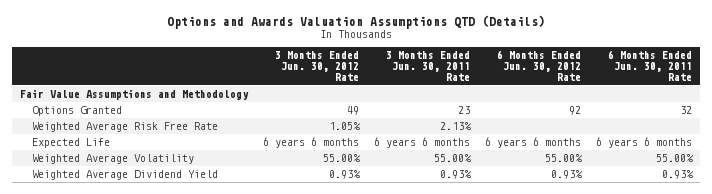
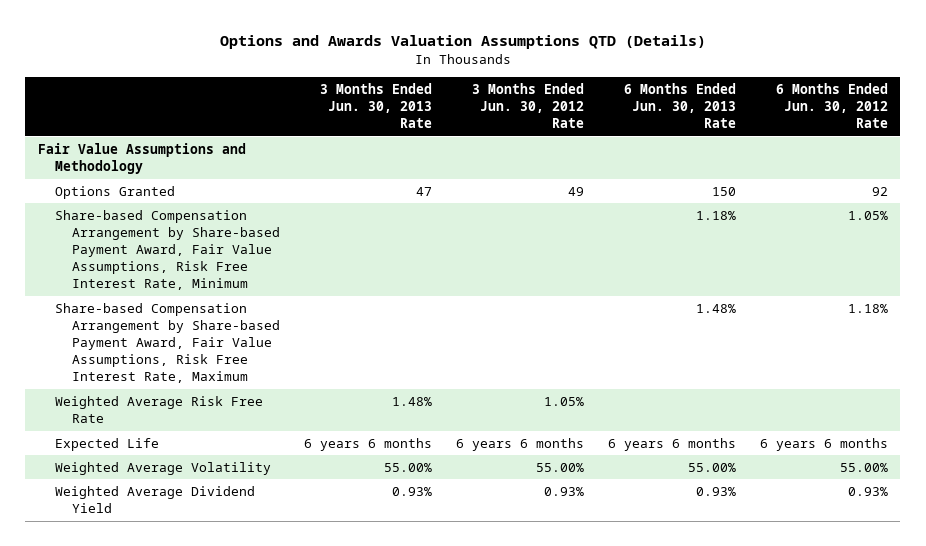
- | 3 Months Ended Jun. 30, 2012 Rate | 3 Months Ended Jun. 30, 2011 Rate | 6 Months Ended Jun. 30, 2012 Rate | 6 Months Ended Jun. 30, 2011 Rate
+ | 3 Months Ended Jun. 30, 2013 Rate | 3 Months Ended Jun. 30, 2012 Rate | 6 Months Ended Jun. 30, 2013 Rate | 6 Months Ended Jun. 30, 2012 Rate
+ Share-based Compensation Arrangement by Share-based Payment Award, Fair Value Assumptions, Risk Free Interest Rate, Minimum | | | 1.18% | 1.05%
+ Share-based Compensation Arrangement by Share-based Payment Award, Fair Value Assumptions, Risk Free Interest Rate, Maximum | | | 1.48% | 1.18%

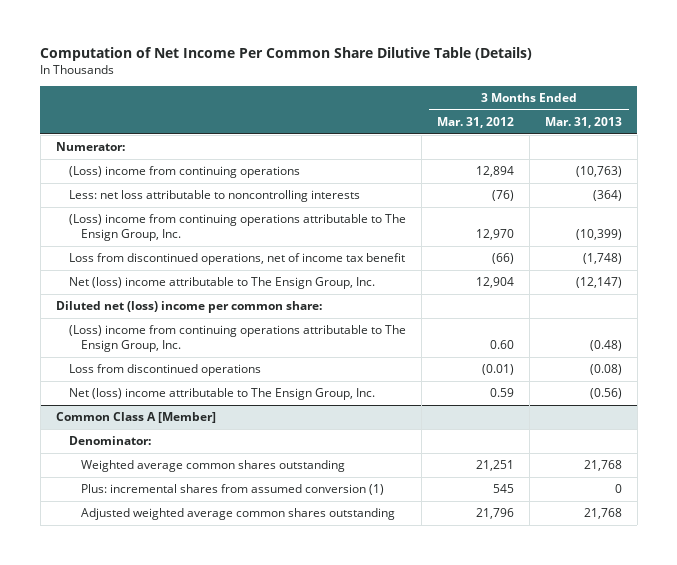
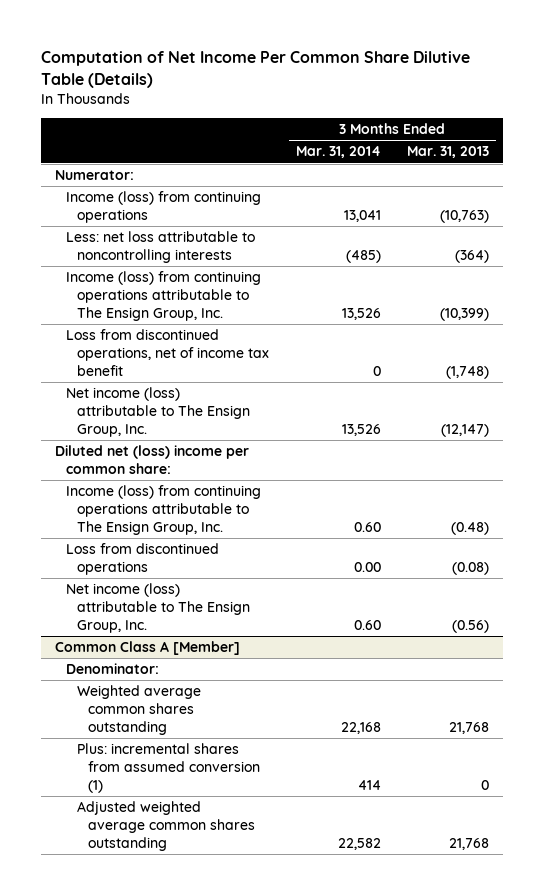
- | 3 Months Ended Mar. 31, 2012 | 3 Months Ended Mar. 31, 2013
+ | 3 Months Ended Mar. 31, 2014 | 3 Months Ended Mar. 31, 2013
- (Loss) income from continuing operations | 12,894 | (10,763)
+ Income (loss) from continuing operations | 13,041 | (10,763)
- (Loss) income from continuing operations attributable to The Ensign Group, Inc. | 12,970 | (10,399)
+ Income (loss) from continuing operations attributable to The Ensign Group, Inc. | 13,526 | (10,399)
- Net (loss) income attributable to The Ensign Group, Inc. | 12,904 | (12,147)
+ Net income (loss) attributable to The Ensign Group, Inc. | 13,526 | (12,147)
- (Loss) income from continuing operations attributable to The Ensign Group, Inc. | 0.60 | (0.48)
+ Income (loss) from continuing operations attributable to The Ensign Group, Inc. | 0.60 | (0.48)
- Net (loss) income attributable to The Ensign Group, Inc. | 0.59 | (0.56)
+ Net income (loss) attributable to The Ensign Group, Inc. | 0.60 | (0.56)

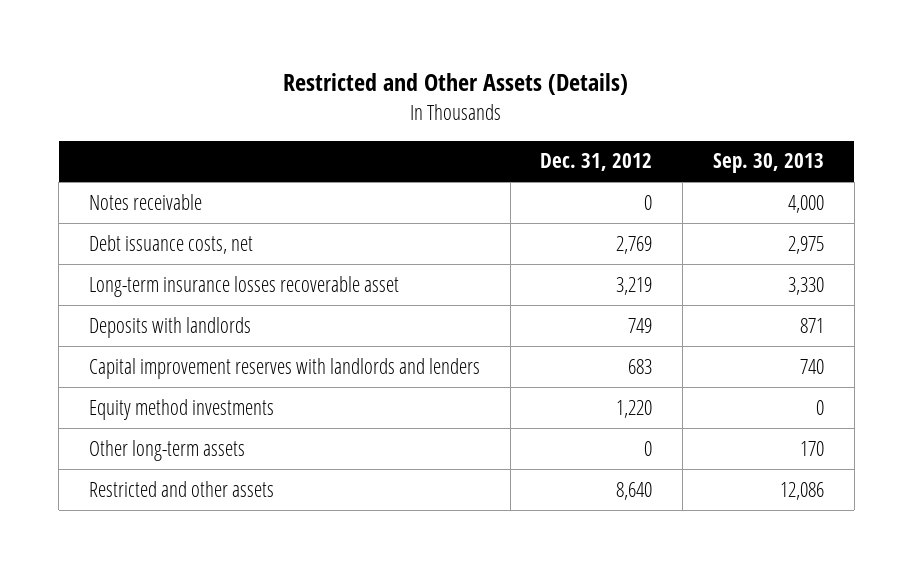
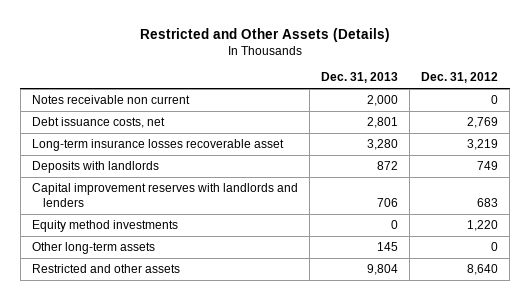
- | Dec. 31, 2012 | Sep. 30, 2013
+ | Dec. 31, 2013 | Dec. 31, 2012
- Notes receivable | 0 | 4,000
+ Notes receivable non current | 2,000 | 0

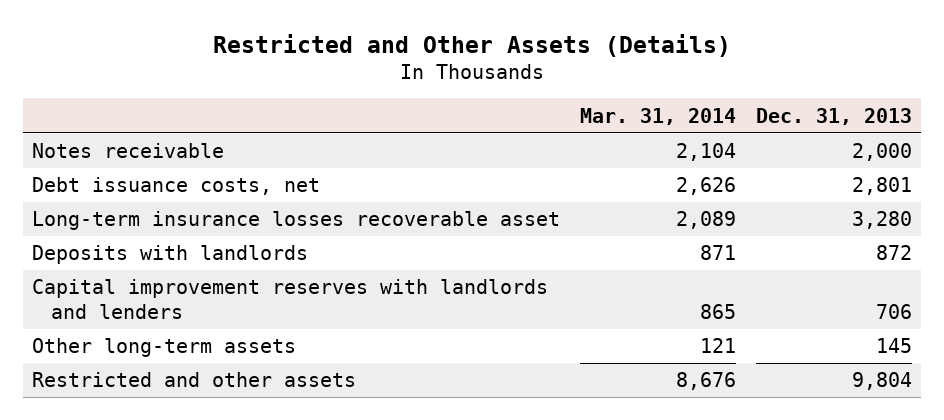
- | Dec. 31, 2013 | Dec. 31, 2012
+ | Mar. 31, 2014 | Dec. 31, 2013
- Notes receivable non current | 2,000 | 0
+ Notes receivable | 2,104 | 2,000
- Equity method investments | 0 | 1,220

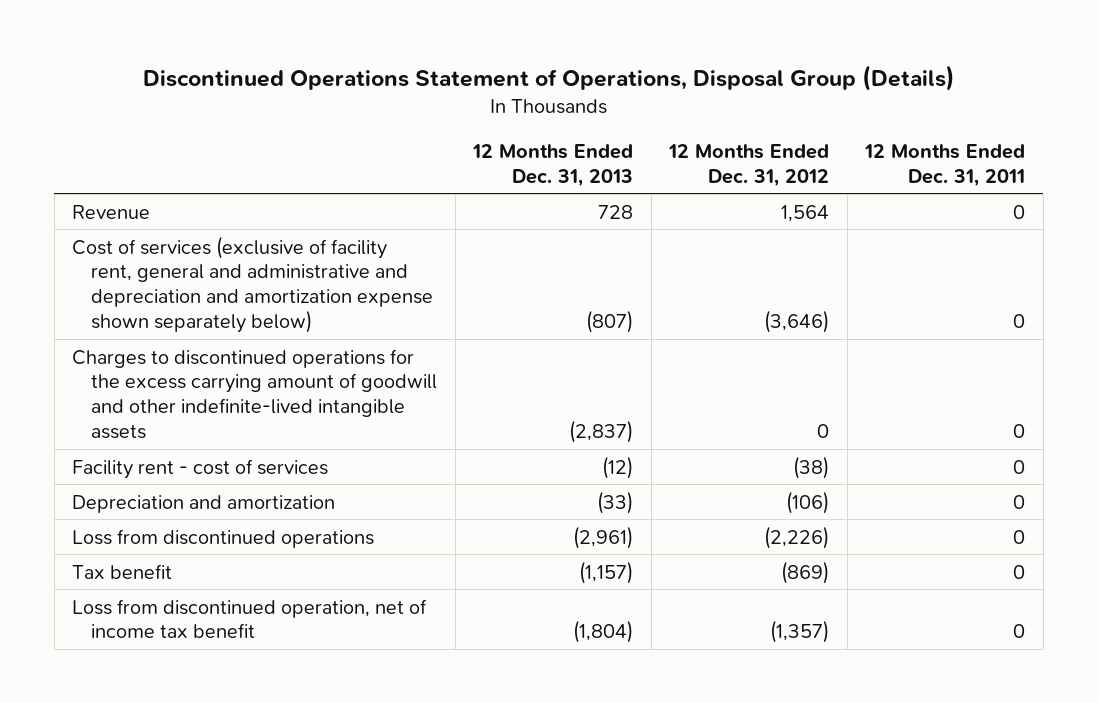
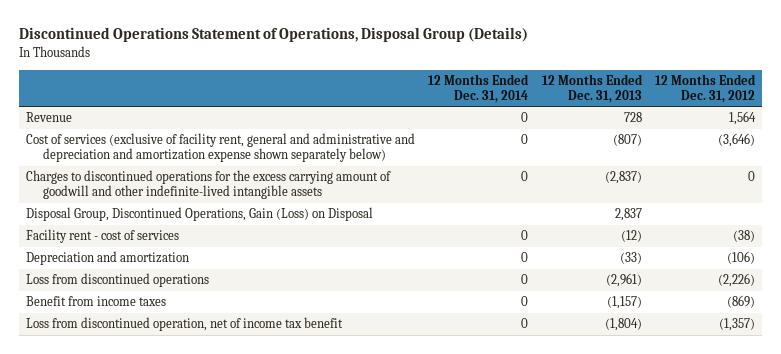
- | 12 Months Ended Dec. 31, 2013 | 12 Months Ended Dec. 31, 2012 | 12 Months Ended Dec. 31, 2011
+ | 12 Months Ended Dec. 31, 2014 | 12 Months Ended Dec. 31, 2013 | 12 Months Ended Dec. 31, 2012
+ Disposal Group, Discontinued Operations, Gain (Loss) on Disposal | | 2,837 |
- Tax benefit | (1,157) | (869) | 0
+ Benefit from income taxes | 0 | (1,157) | (869)

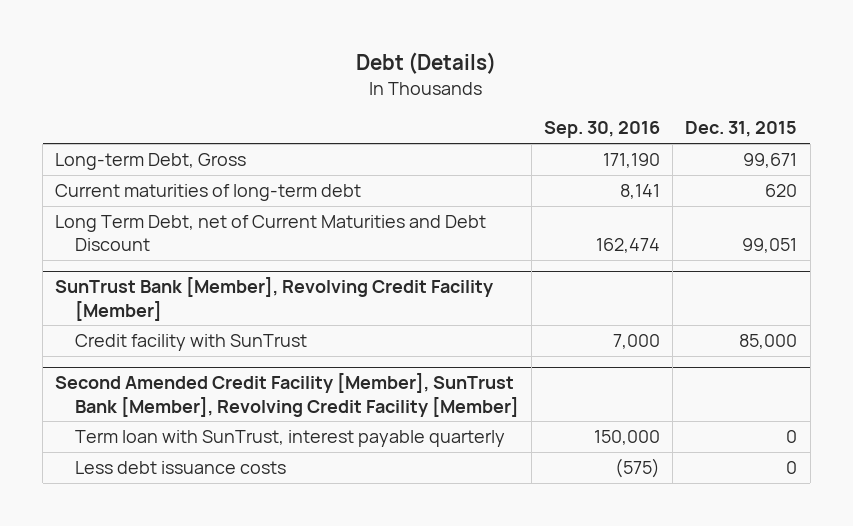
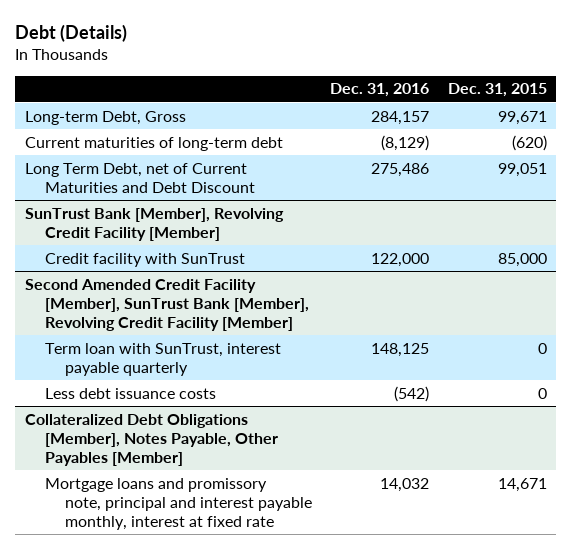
- | Sep. 30, 2016 | Dec. 31, 2015
+ | Dec. 31, 2016 | Dec. 31, 2015
- Current maturities of long-term debt | 8,141 | 620
+ Current maturities of long-term debt | (8,129) | (620)
+ Collateralized Debt Obligations [Member], Notes Payable, Other Payables [Member]
+ Mortgage loans and promissory note, principal and interest payable monthly, interest at fixed rate | 14,032 | 14,671

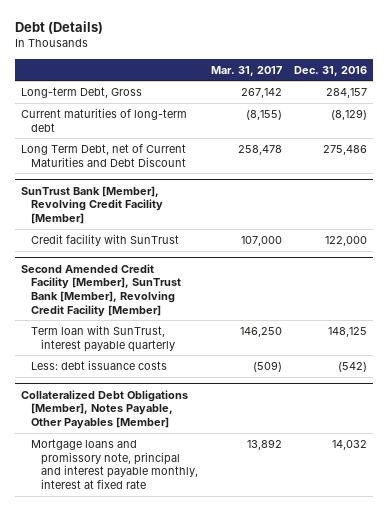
- | Dec. 31, 2016 | Dec. 31, 2015
+ | Mar. 31, 2017 | Dec. 31, 2016
@ Second Amended Credit Facility [Member], SunTrust Bank [Member], Revolving Credit Facility [Member]
- Less debt issuance costs | (542) | 0
+ Less: debt issuance costs | (509) | (542)

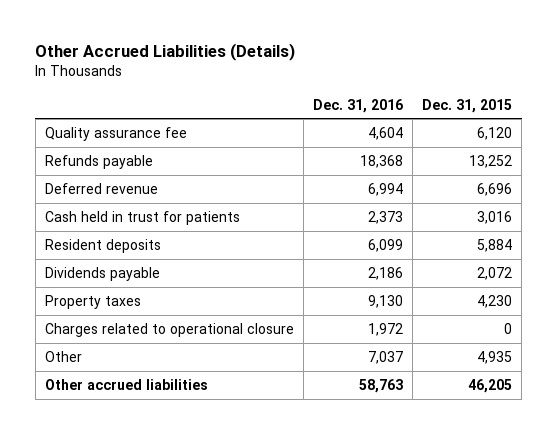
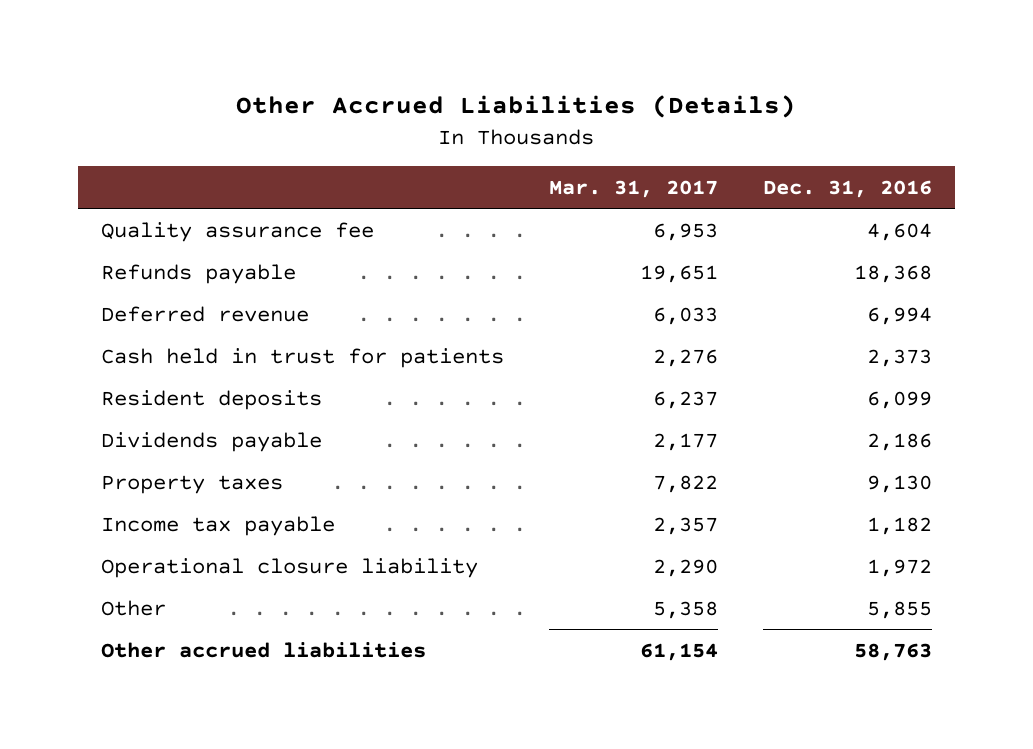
- | Dec. 31, 2016 | Dec. 31, 2015
+ | Mar. 31, 2017 | Dec. 31, 2016
- Charges related to operational closure | 1,972 | 0
- Other | 7,037 | 4,935
+ Income tax payable | 2,357 | 1,182
+ Operational closure liability | 2,290 | 1,972
+ Other | 5,358 | 5,855

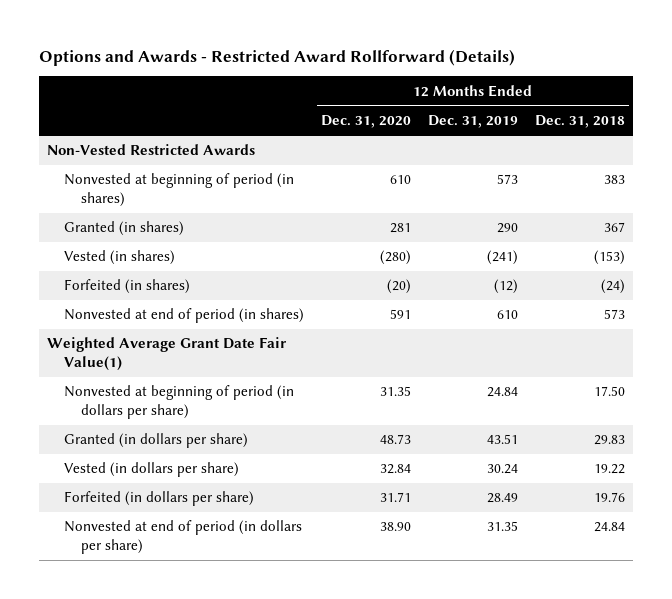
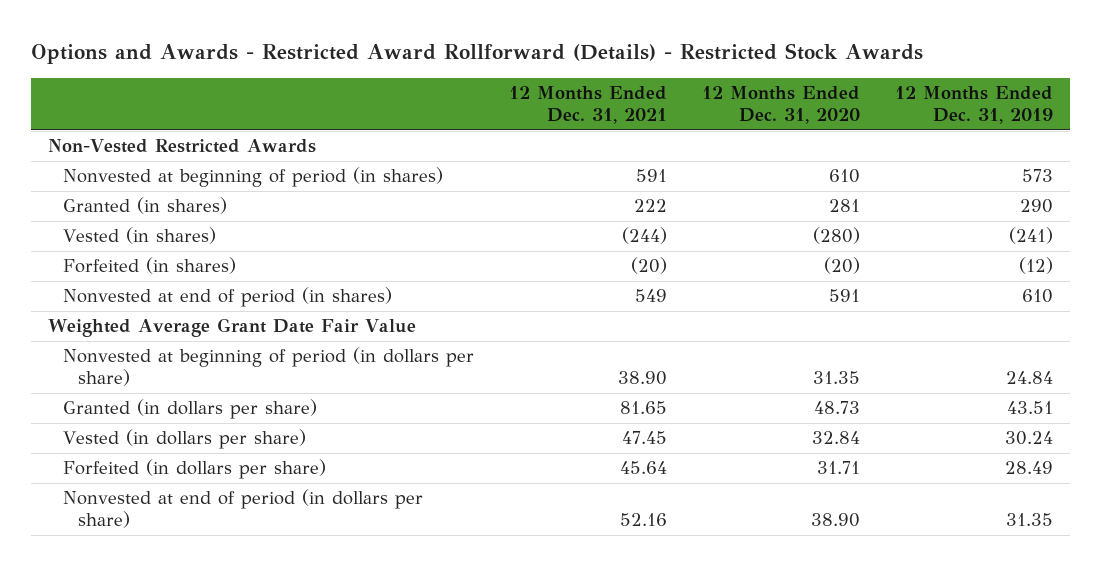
- Options and Awards - Restricted Award Rollforward (Details)
+ Options and Awards - Restricted Award Rollforward (Details) - Restricted Stock Awards
- | 12 Months Ended Dec. 31, 2020 | 12 Months Ended Dec. 31, 2019 | 12 Months Ended Dec. 31, 2018
+ | 12 Months Ended Dec. 31, 2021 | 12 Months Ended Dec. 31, 2020 | 12 Months Ended Dec. 31, 2019
- Weighted Average Grant Date Fair Value(1)
+ Weighted Average Grant Date Fair Value

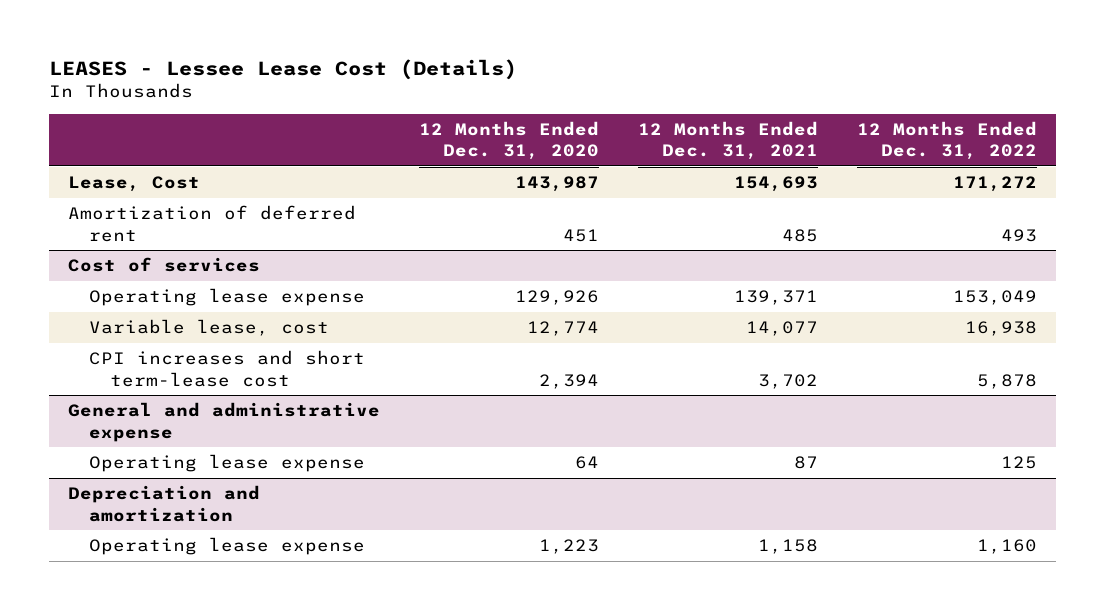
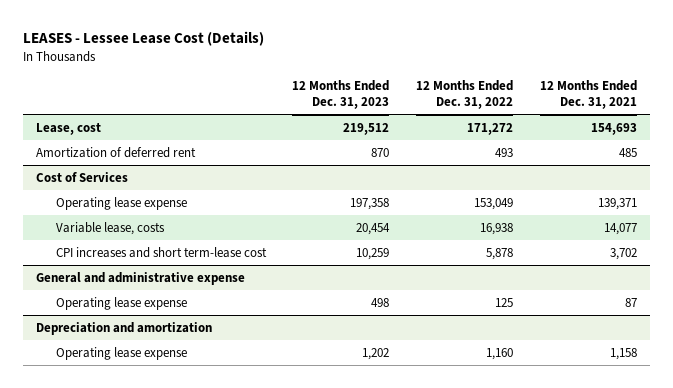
- | 12 Months Ended Dec. 31, 2020 | 12 Months Ended Dec. 31, 2021 | 12 Months Ended Dec. 31, 2022
+ | 12 Months Ended Dec. 31, 2023 | 12 Months Ended Dec. 31, 2022 | 12 Months Ended Dec. 31, 2021
- Lease, Cost | 143,987 | 154,693 | 171,272
+ Lease, cost | 219,512 | 171,272 | 154,693
- Cost of services
+ Cost of Services
- Variable lease, cost | 12,774 | 14,077 | 16,938
+ Variable lease, costs | 20,454 | 16,938 | 14,077

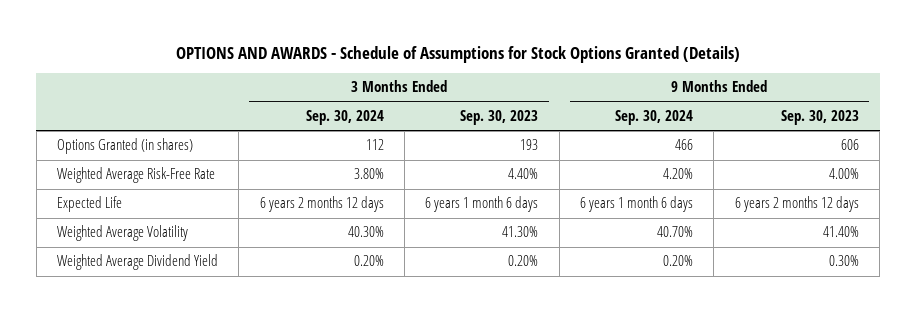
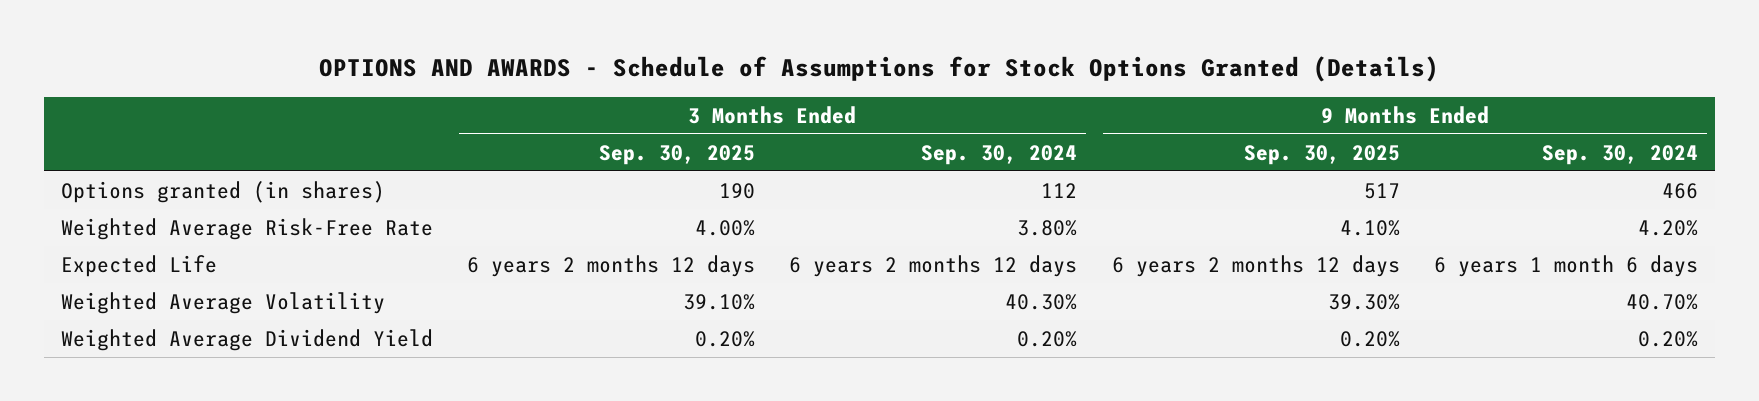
- | 3 Months Ended Sep. 30, 2024 | 3 Months Ended Sep. 30, 2023 | 9 Months Ended Sep. 30, 2024 | 9 Months Ended Sep. 30, 2023
+ | 3 Months Ended Sep. 30, 2025 | 3 Months Ended Sep. 30, 2024 | 9 Months Ended Sep. 30, 2025 | 9 Months Ended Sep. 30, 2024
- Options Granted (in shares) | 112 | 193 | 466 | 606
+ Options granted (in shares) | 190 | 112 | 517 | 466

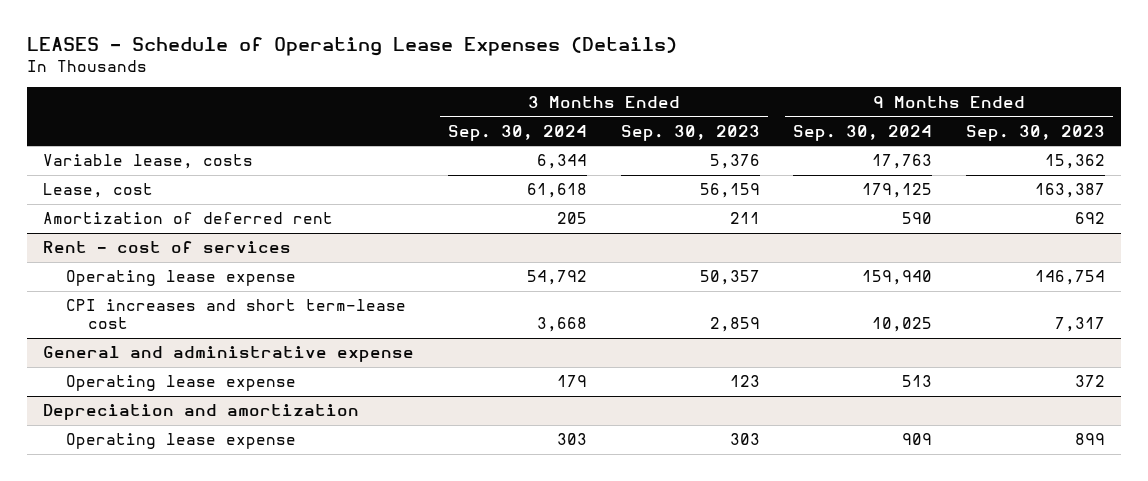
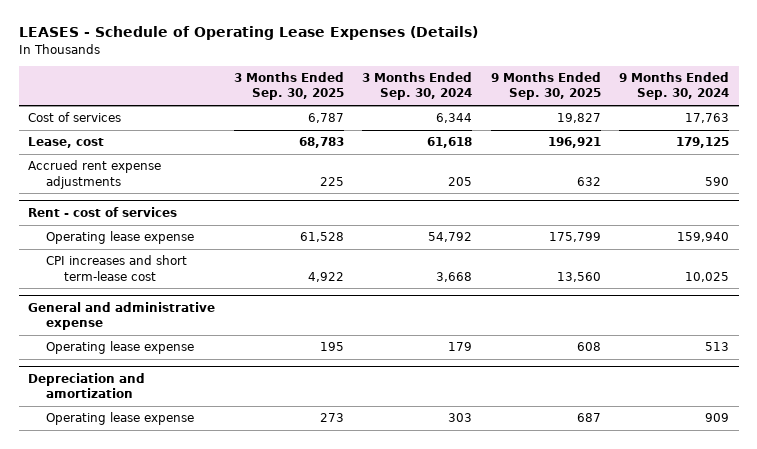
- | 3 Months Ended Sep. 30, 2024 | 3 Months Ended Sep. 30, 2023 | 9 Months Ended Sep. 30, 2024 | 9 Months Ended Sep. 30, 2023
+ | 3 Months Ended Sep. 30, 2025 | 3 Months Ended Sep. 30, 2024 | 9 Months Ended Sep. 30, 2025 | 9 Months Ended Sep. 30, 2024
- Variable lease, costs | 6,344 | 5,376 | 17,763 | 15,362
+ Cost of services | 6,787 | 6,344 | 19,827 | 17,763
- Amortization of deferred rent | 205 | 211 | 590 | 692
+ Accrued rent expense adjustments | 225 | 205 | 632 | 590

